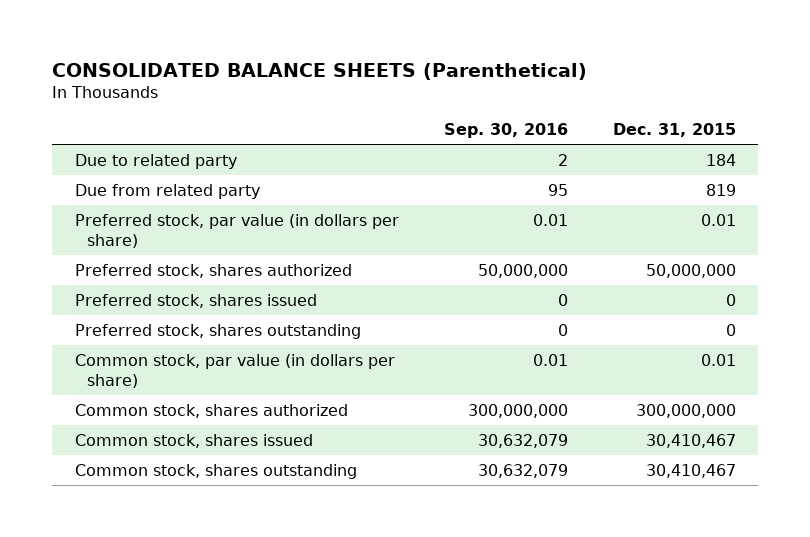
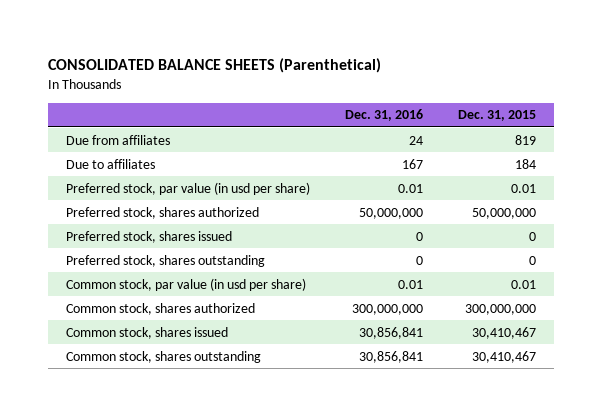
- | Sep. 30, 2016 | Dec. 31, 2015
+ | Dec. 31, 2016 | Dec. 31, 2015
- Due to related party | 2 | 184
- Due from related party | 95 | 819
- Preferred stock, par value (in dollars per share) | 0.01 | 0.01
+ Due from affiliates | 24 | 819
+ Due to affiliates | 167 | 184
+ Preferred stock, par value (in usd per share) | 0.01 | 0.01
- Common stock, par value (in dollars per share) | 0.01 | 0.01
+ Common stock, par value (in usd per share) | 0.01 | 0.01

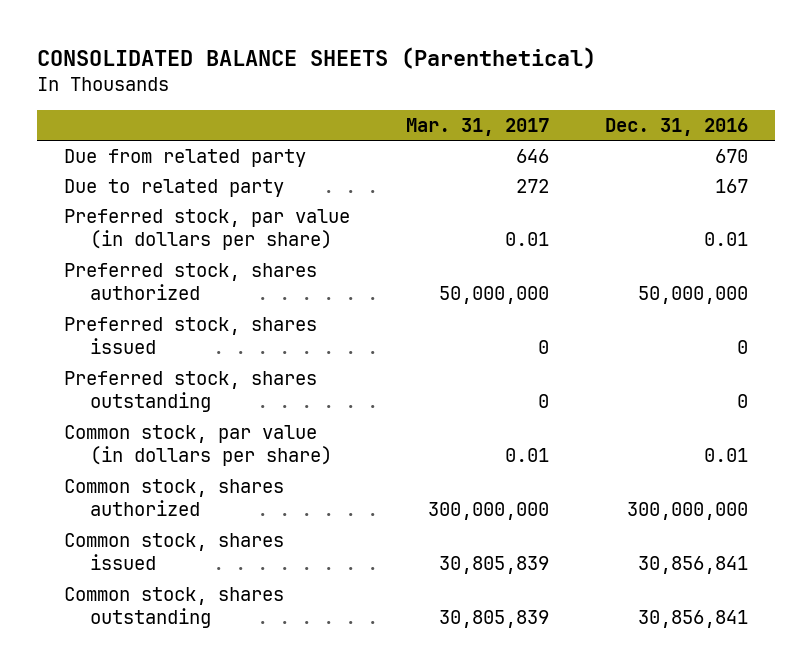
- | Dec. 31, 2016 | Dec. 31, 2015
+ | Mar. 31, 2017 | Dec. 31, 2016
- Due from affiliates | 24 | 819
- Due to affiliates | 167 | 184
- Preferred stock, par value (in usd per share) | 0.01 | 0.01
+ Due from related party | 646 | 670
+ Due to related party | 272 | 167
+ Preferred stock, par value (in dollars per share) | 0.01 | 0.01
- Common stock, par value (in usd per share) | 0.01 | 0.01
+ Common stock, par value (in dollars per share) | 0.01 | 0.01

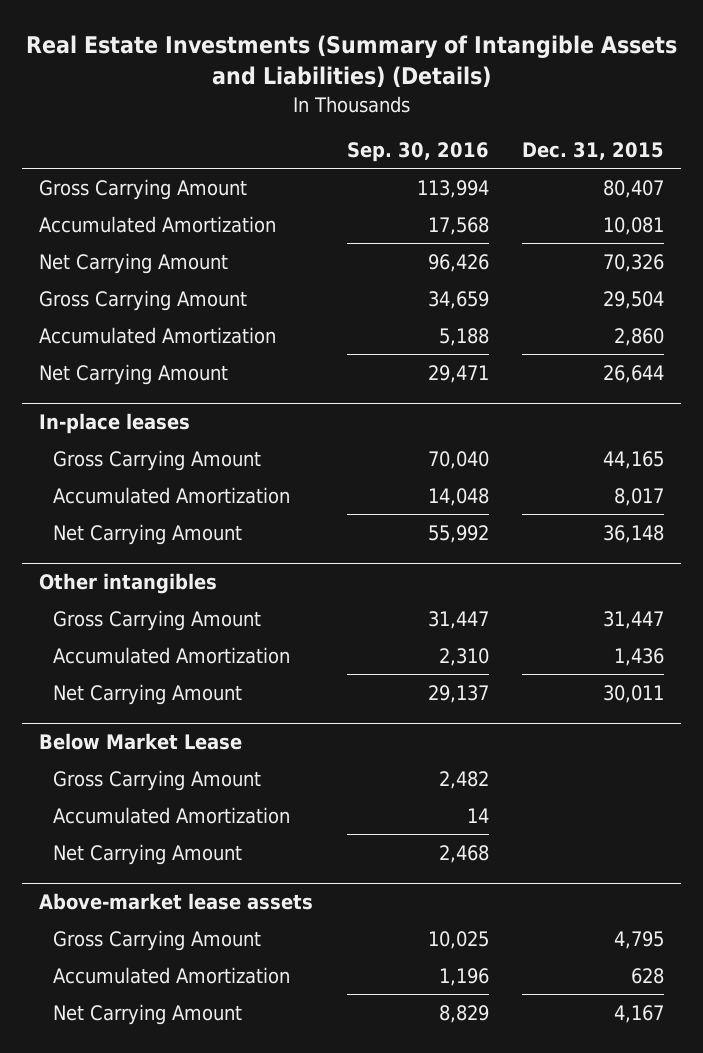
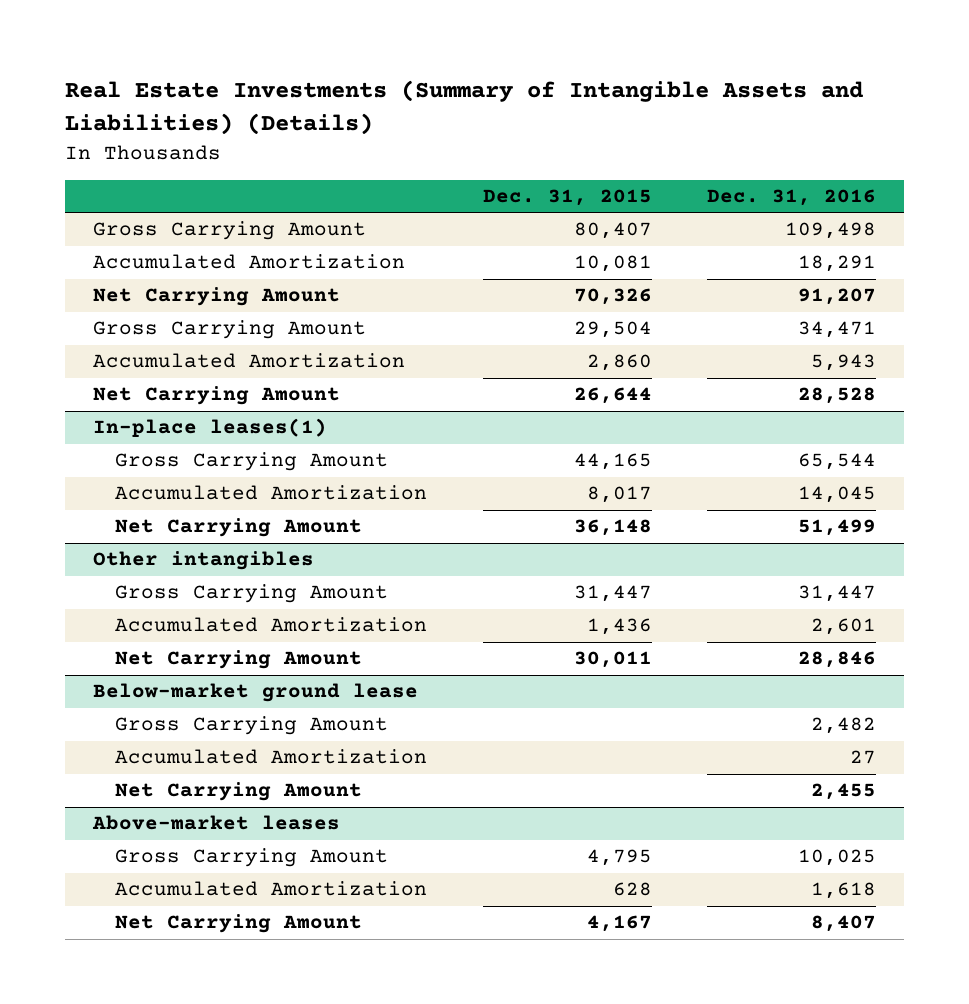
- | Sep. 30, 2016 | Dec. 31, 2015
+ | Dec. 31, 2015 | Dec. 31, 2016
- In-place leases
+ In-place leases(1)
- Below Market Lease
+ Below-market ground lease
- Above-market lease assets
+ Above-market leases

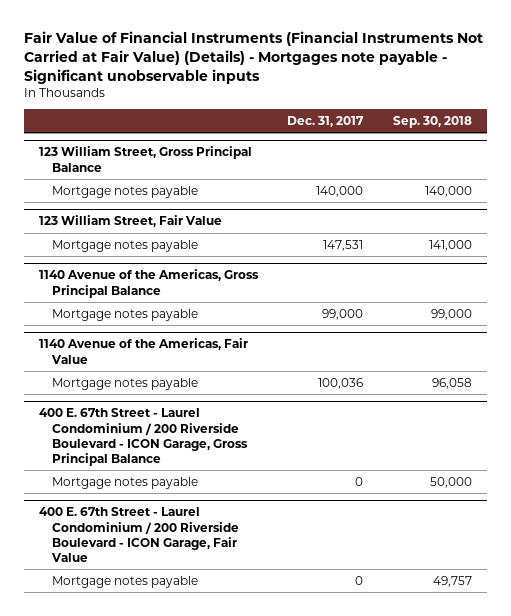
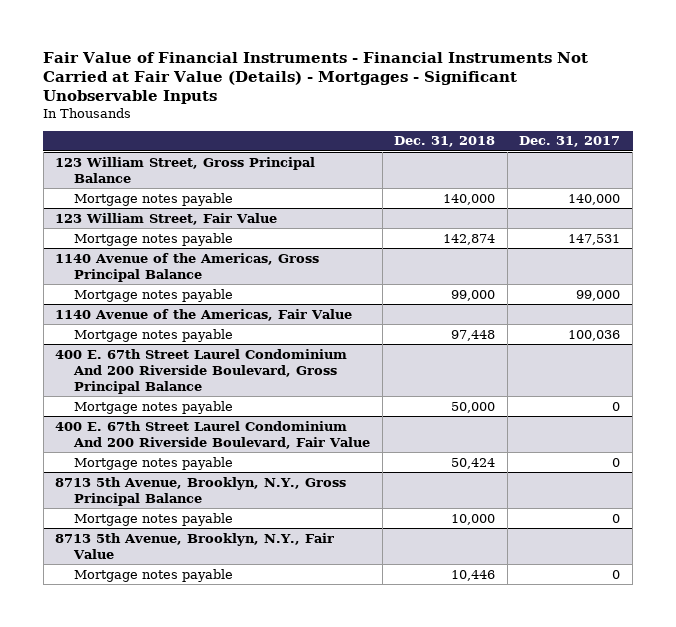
- Fair Value of Financial Instruments (Financial Instruments Not Carried at Fair Value) (Details) - Mortgages note payable - Significant unobservable inputs
+ Fair Value of Financial Instruments - Financial Instruments Not Carried at Fair Value (Details) - Mortgages - Significant Unobservable Inputs
- | Dec. 31, 2017 | Sep. 30, 2018
+ | Dec. 31, 2018 | Dec. 31, 2017
- 400 E. 67th Street - Laurel Condominium / 200 Riverside Boulevard - ICON Garage, Gross Principal Balance
+ 400 E. 67th Street Laurel Condominium And 200 Riverside Boulevard, Gross Principal Balance
- 400 E. 67th Street - Laurel Condominium / 200 Riverside Boulevard - ICON Garage, Fair Value
+ 400 E. 67th Street Laurel Condominium And 200 Riverside Boulevard, Fair Value
+ 8713 5th Avenue, Brooklyn, N.Y., Gross Principal Balance
+ Mortgage notes payable | 10,000 | 0
+ 8713 5th Avenue, Brooklyn, N.Y., Fair Value
+ Mortgage notes payable | 10,446 | 0

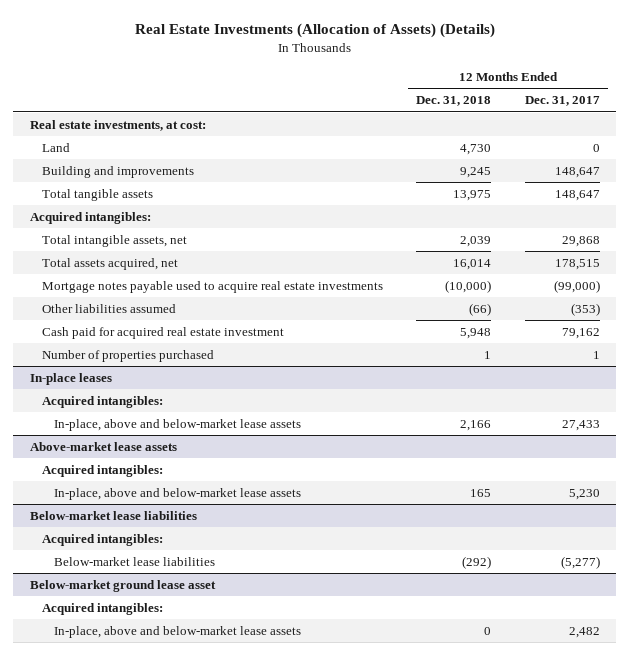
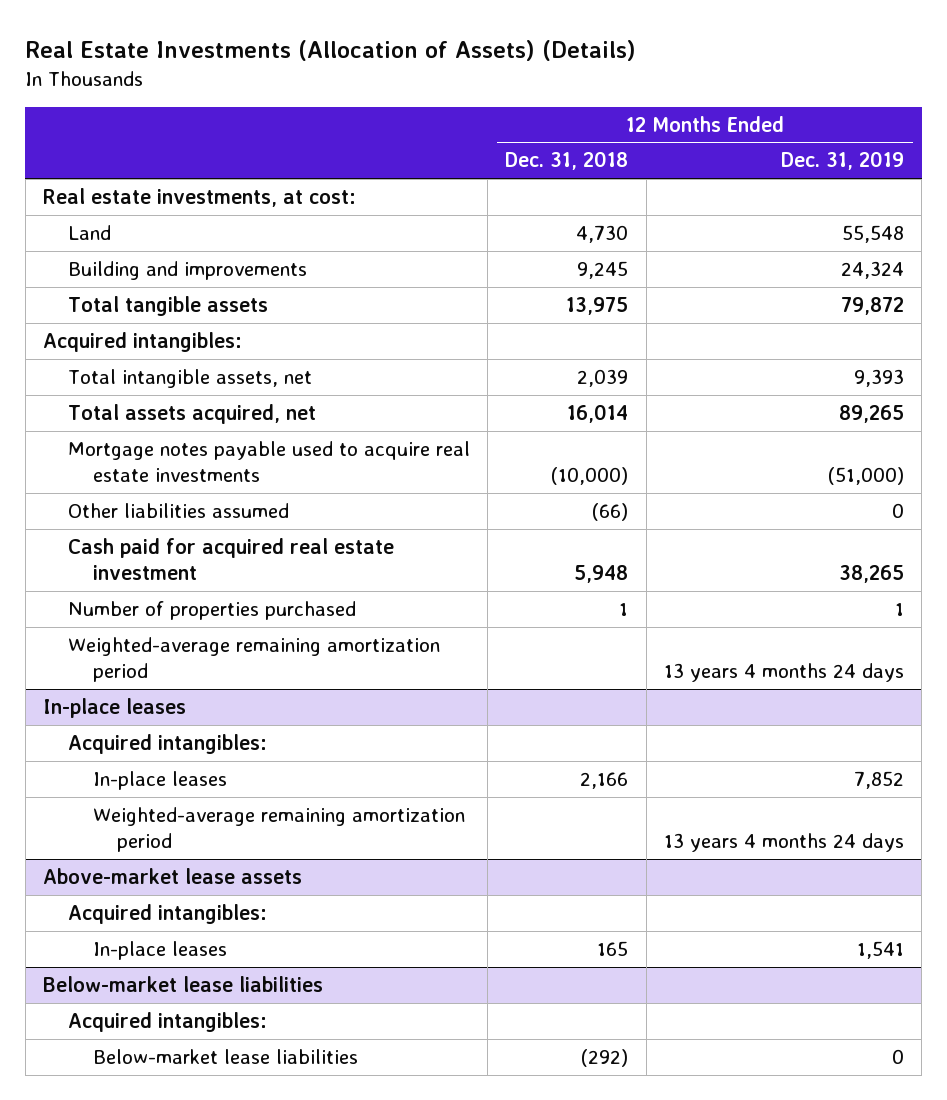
- | 12 Months Ended Dec. 31, 2018 | 12 Months Ended Dec. 31, 2017
+ | 12 Months Ended Dec. 31, 2018 | 12 Months Ended Dec. 31, 2019
+ Weighted-average remaining amortization period | | 13 years 4 months 24 days
@ In-place leases
- In-place, above and below-market lease assets | 2,166 | 27,433
+ In-place leases | 2,166 | 7,852
+ Weighted-average remaining amortization period | | 13 years 4 months 24 days
@ Above-market lease assets
- In-place, above and below-market lease assets | 165 | 5,230
+ In-place leases | 165 | 1,541
- Below-market ground lease asset
- Acquired intangibles:
- In-place, above and below-market lease assets | 0 | 2,482

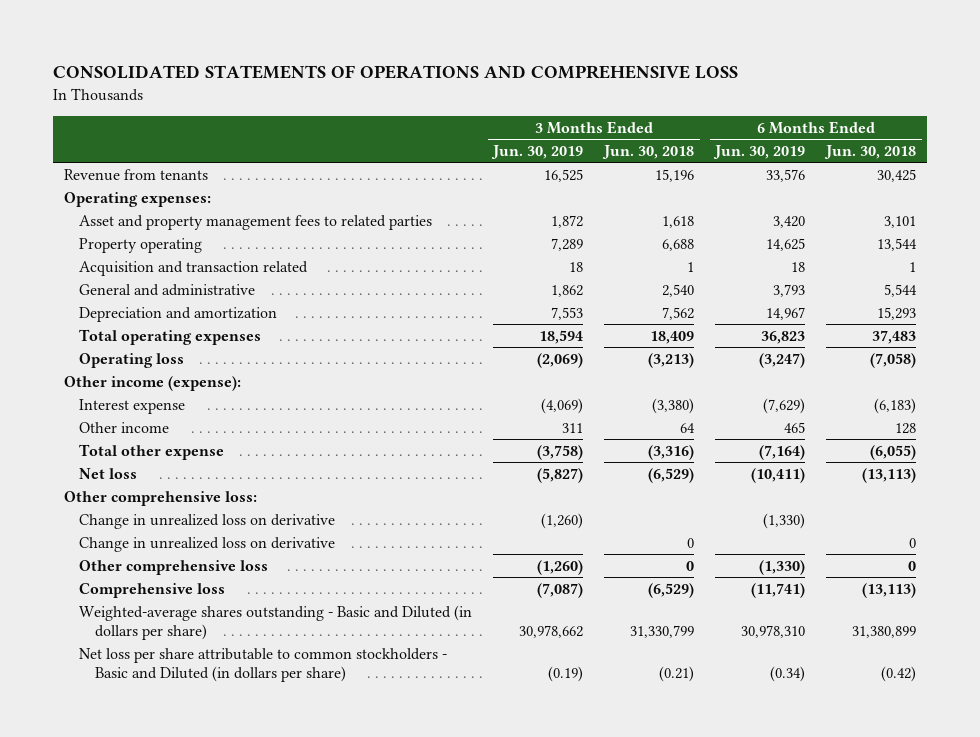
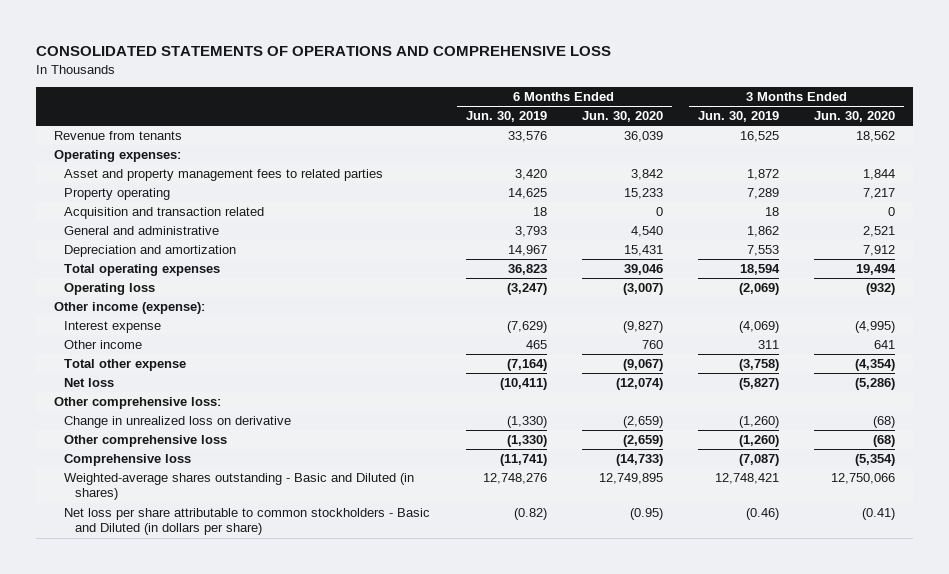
- | 3 Months Ended Jun. 30, 2019 | 3 Months Ended Jun. 30, 2018 | 6 Months Ended Jun. 30, 2019 | 6 Months Ended Jun. 30, 2018
+ | 6 Months Ended Jun. 30, 2019 | 6 Months Ended Jun. 30, 2020 | 3 Months Ended Jun. 30, 2019 | 3 Months Ended Jun. 30, 2020
- Change in unrealized loss on derivative | | 0 | | 0
- Weighted-average shares outstanding - Basic and Diluted (in dollars per share) | 30,978,662 | 31,330,799 | 30,978,310 | 31,380,899
- Net loss per share attributable to common stockholders - Basic and Diluted (in dollars per share) | (0.19) | (0.21) | (0.34) | (0.42)
+ Weighted-average shares outstanding - Basic and Diluted (in shares) | 12,748,276 | 12,749,895 | 12,748,421 | 12,750,066
+ Net loss per share attributable to common stockholders - Basic and Diluted (in dollars per share) | (0.82) | (0.95) | (0.46) | (0.41)

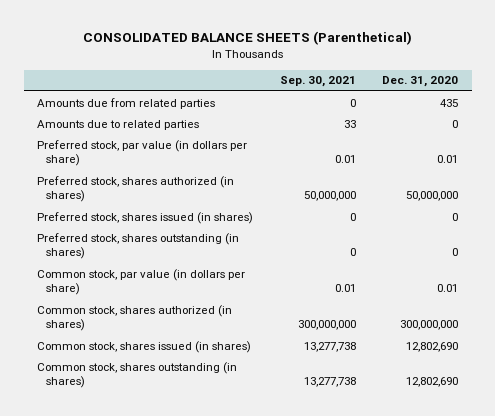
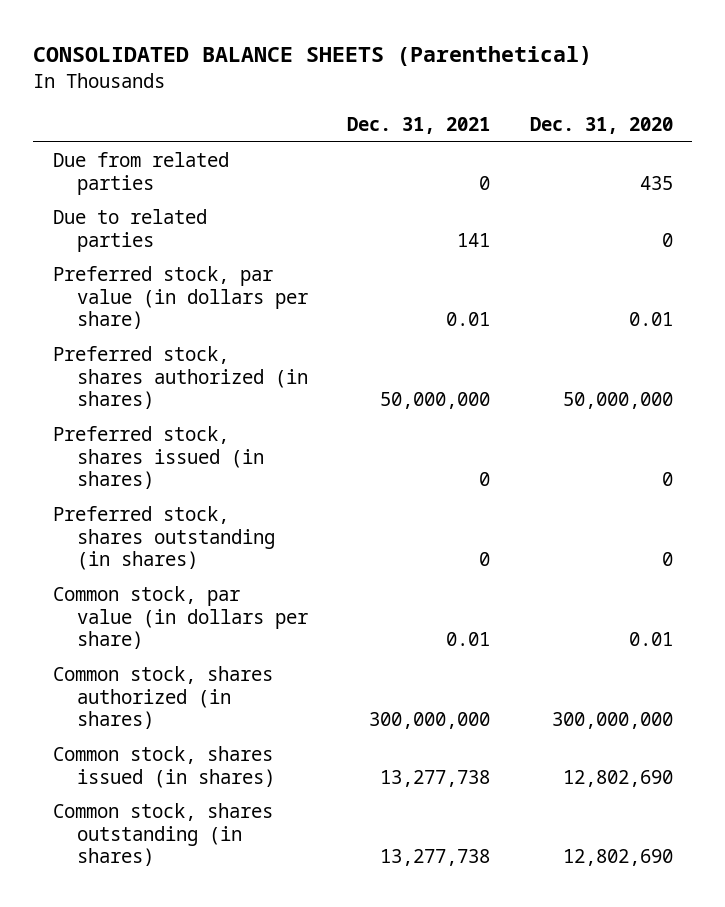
- | Sep. 30, 2021 | Dec. 31, 2020
+ | Dec. 31, 2021 | Dec. 31, 2020
- Amounts due from related parties | 0 | 435
- Amounts due to related parties | 33 | 0
+ Due from related parties | 0 | 435
+ Due to related parties | 141 | 0

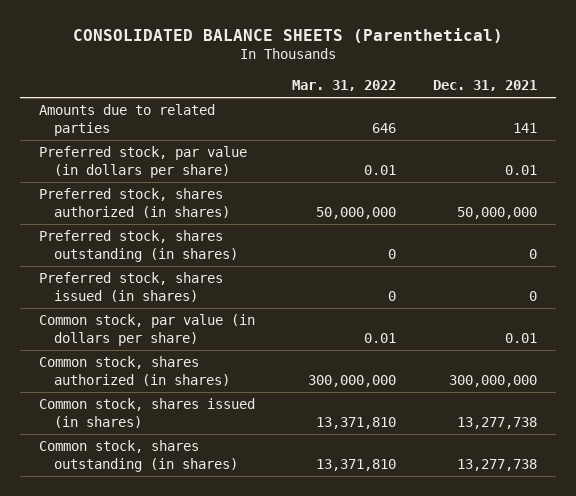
- | Dec. 31, 2021 | Dec. 31, 2020
+ | Mar. 31, 2022 | Dec. 31, 2021
- Due from related parties | 0 | 435
- Due to related parties | 141 | 0
+ Amounts due to related parties | 646 | 141
moved down: Preferred stock, shares issued (in shares) | 0 | 0

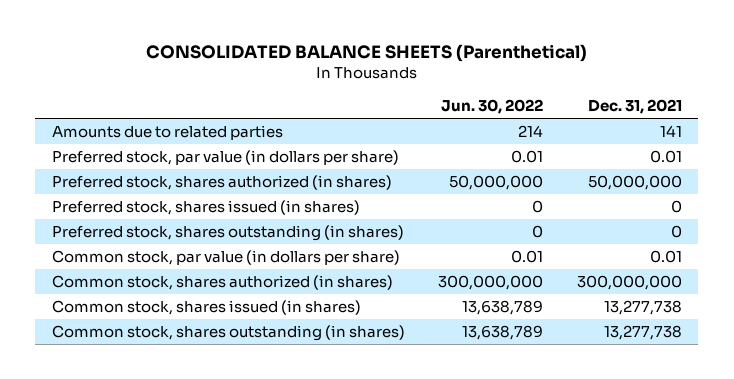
- | Mar. 31, 2022 | Dec. 31, 2021
+ | Jun. 30, 2022 | Dec. 31, 2021
moved down: Preferred stock, shares outstanding (in shares) | 0 | 0

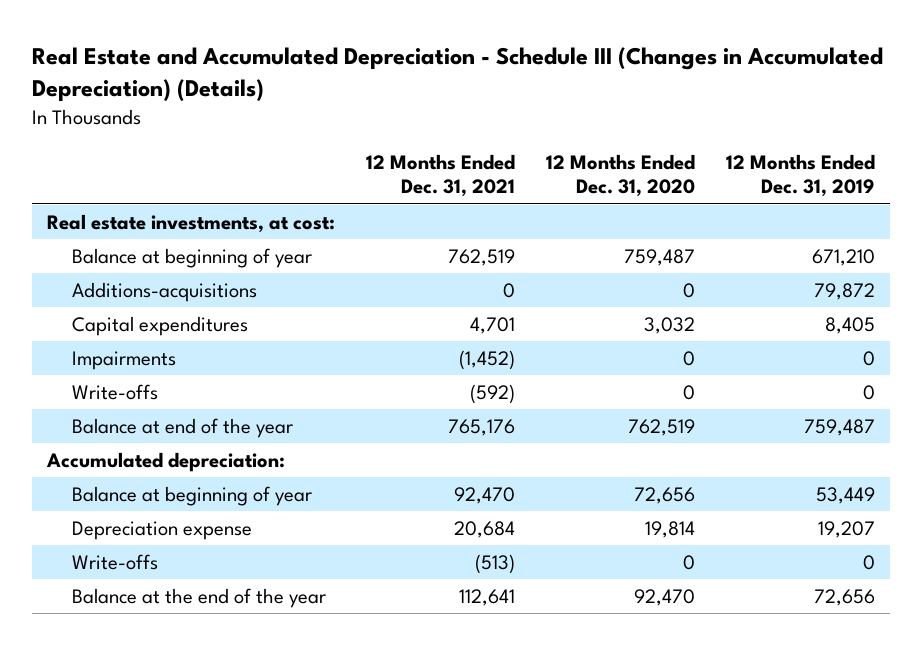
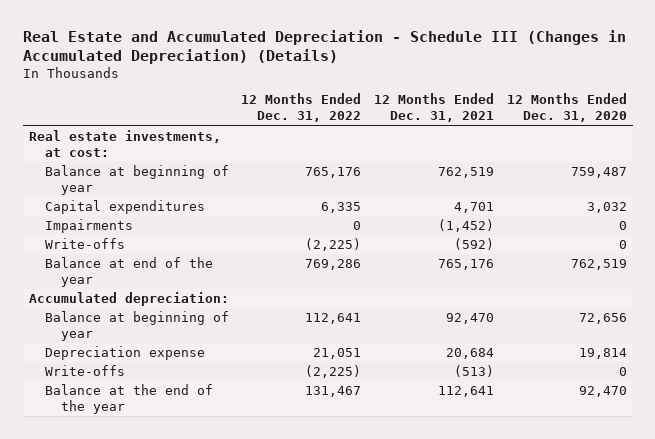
- | 12 Months Ended Dec. 31, 2021 | 12 Months Ended Dec. 31, 2020 | 12 Months Ended Dec. 31, 2019
+ | 12 Months Ended Dec. 31, 2022 | 12 Months Ended Dec. 31, 2021 | 12 Months Ended Dec. 31, 2020
- Additions-acquisitions | 0 | 0 | 79,872

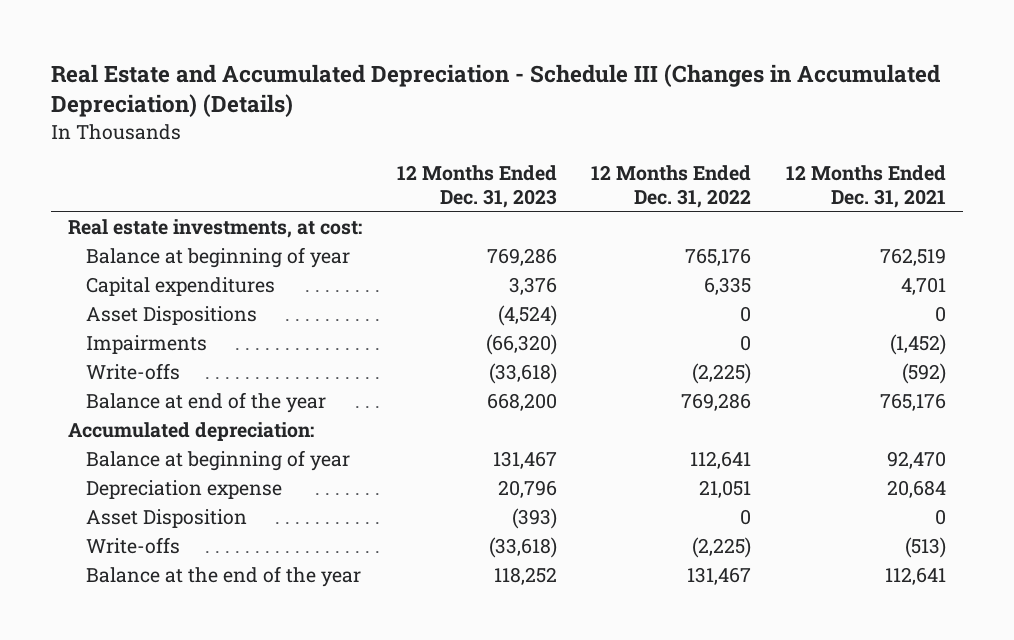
- | 12 Months Ended Dec. 31, 2022 | 12 Months Ended Dec. 31, 2021 | 12 Months Ended Dec. 31, 2020
+ | 12 Months Ended Dec. 31, 2023 | 12 Months Ended Dec. 31, 2022 | 12 Months Ended Dec. 31, 2021
+ Asset Dispositions | (4,524) | 0 | 0
+ Asset Disposition | (393) | 0 | 0

